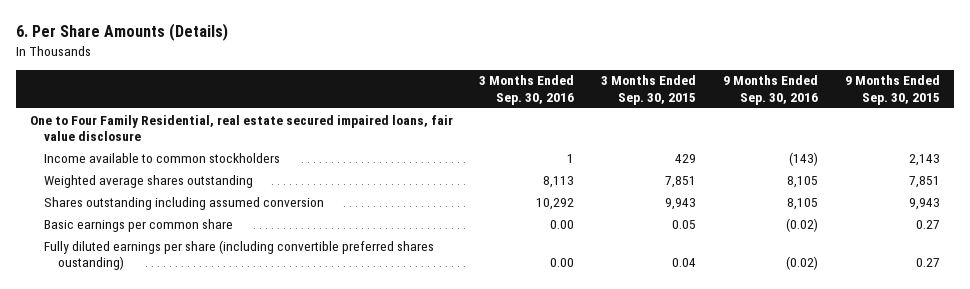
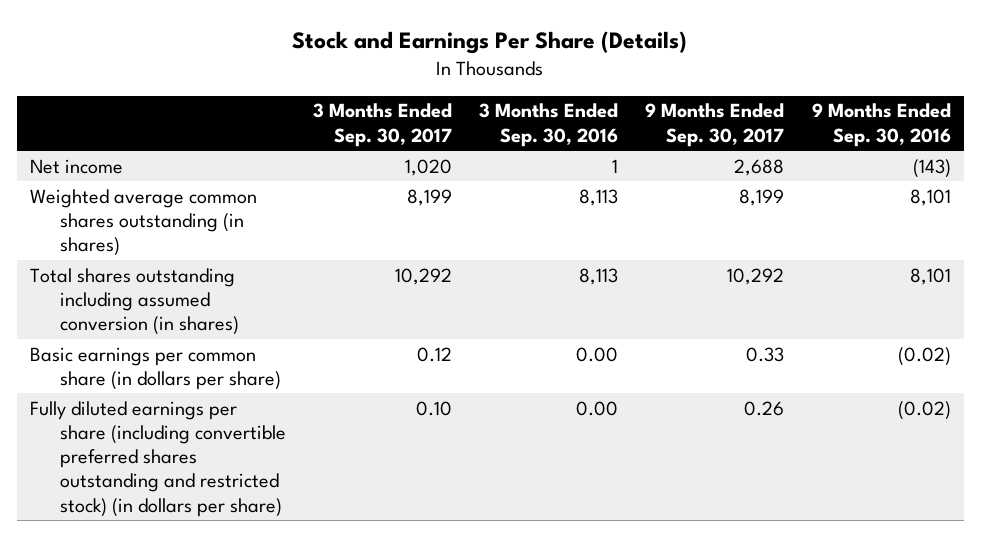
- 6. Per Share Amounts (Details)
+ Stock and Earnings Per Share (Details)
- | 3 Months Ended Sep. 30, 2016 | 3 Months Ended Sep. 30, 2015 | 9 Months Ended Sep. 30, 2016 | 9 Months Ended Sep. 30, 2015
+ | 3 Months Ended Sep. 30, 2017 | 3 Months Ended Sep. 30, 2016 | 9 Months Ended Sep. 30, 2017 | 9 Months Ended Sep. 30, 2016
- One to Four Family Residential, real estate secured impaired loans, fair value disclosure
- Income available to common stockholders | 1 | 429 | (143) | 2,143
- Weighted average shares outstanding | 8,113 | 7,851 | 8,105 | 7,851
- Shares outstanding including assumed conversion | 10,292 | 9,943 | 8,105 | 9,943
- Basic earnings per common share | 0.00 | 0.05 | (0.02) | 0.27
- Fully diluted earnings per share (including convertible preferred shares oustanding) | 0.00 | 0.04 | (0.02) | 0.27
+ Net income | 1,020 | 1 | 2,688 | (143)
+ Weighted average common shares outstanding (in shares) | 8,199 | 8,113 | 8,199 | 8,101
+ Total shares outstanding including assumed conversion (in shares) | 10,292 | 8,113 | 10,292 | 8,101
+ Basic earnings per common share (in dollars per share) | 0.12 | 0.00 | 0.33 | (0.02)
+ Fully diluted earnings per share (including convertible preferred shares outstanding and restricted stock) (in dollars per share) | 0.10 | 0.00 | 0.26 | (0.02)

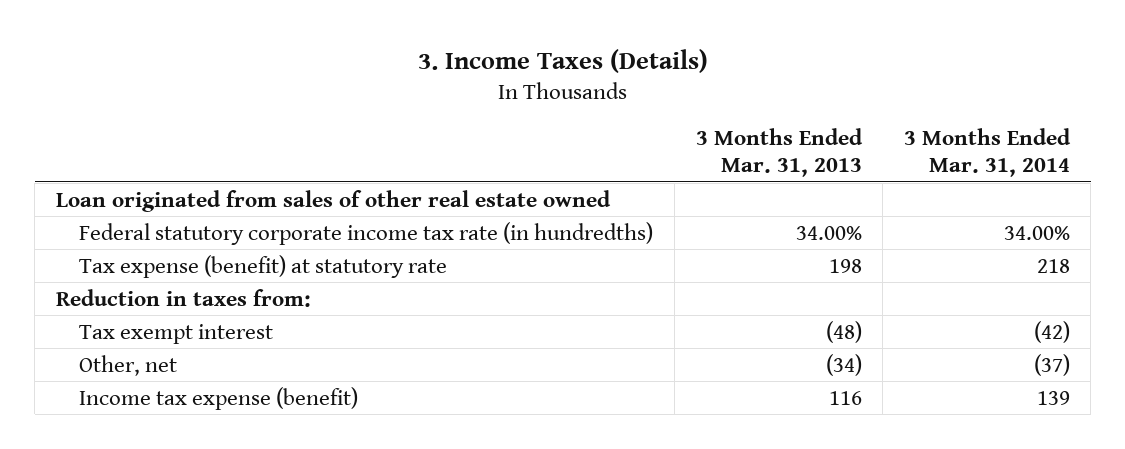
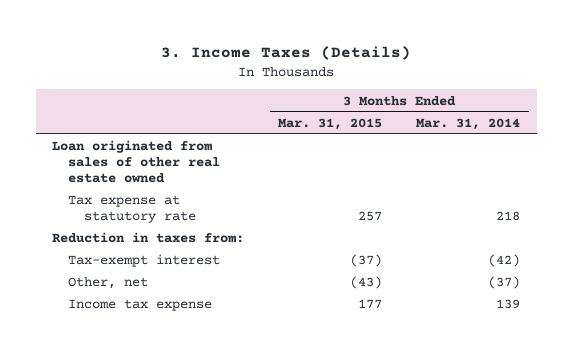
- | 3 Months Ended Mar. 31, 2013 | 3 Months Ended Mar. 31, 2014
+ | 3 Months Ended Mar. 31, 2015 | 3 Months Ended Mar. 31, 2014
- Federal statutory corporate income tax rate (in hundredths) | 34.00% | 34.00%
- Tax expense (benefit) at statutory rate | 198 | 218
+ Tax expense at statutory rate | 257 | 218
- Tax exempt interest | (48) | (42)
+ Tax-exempt interest | (37) | (42)
- Income tax expense (benefit) | 116 | 139
+ Income tax expense | 177 | 139

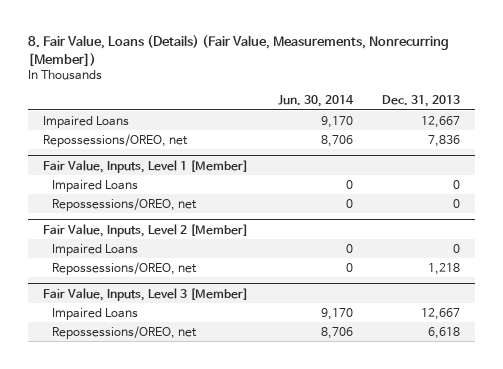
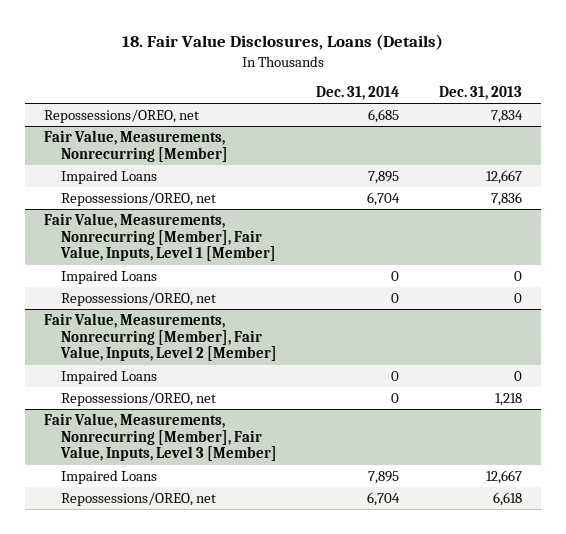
- 8. Fair Value, Loans (Details) (Fair Value, Measurements, Nonrecurring [Member])
+ 18. Fair Value Disclosures, Loans (Details)
- | Jun. 30, 2014 | Dec. 31, 2013
+ | Dec. 31, 2014 | Dec. 31, 2013
+ Repossessions/OREO, net | 6,685 | 7,834
+ Fair Value, Measurements, Nonrecurring [Member]
- Fair Value, Inputs, Level 1 [Member]
+ Fair Value, Measurements, Nonrecurring [Member], Fair Value, Inputs, Level 1 [Member]
- Fair Value, Inputs, Level 2 [Member]
+ Fair Value, Measurements, Nonrecurring [Member], Fair Value, Inputs, Level 2 [Member]
- Fair Value, Inputs, Level 3 [Member]
+ Fair Value, Measurements, Nonrecurring [Member], Fair Value, Inputs, Level 3 [Member]

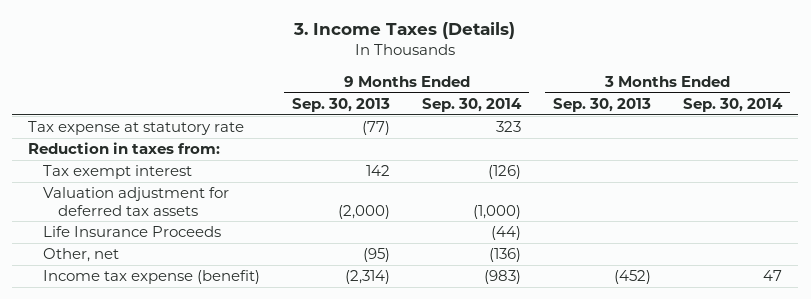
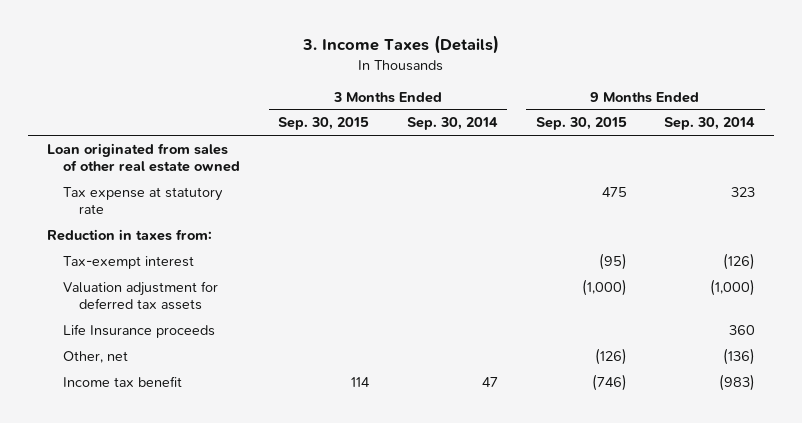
- | 9 Months Ended Sep. 30, 2013 | 9 Months Ended Sep. 30, 2014 | 3 Months Ended Sep. 30, 2013 | 3 Months Ended Sep. 30, 2014
+ | 3 Months Ended Sep. 30, 2015 | 3 Months Ended Sep. 30, 2014 | 9 Months Ended Sep. 30, 2015 | 9 Months Ended Sep. 30, 2014
+ Loan originated from sales of other real estate owned
- Tax exempt interest | 142 | (126) | |
+ Tax-exempt interest | | | (95) | (126)
- Life Insurance Proceeds | | (44) | |
+ Life Insurance proceeds | | | | 360
- Income tax expense (benefit) | (2,314) | (983) | (452) | 47
+ Income tax benefit | 114 | 47 | (746) | (983)

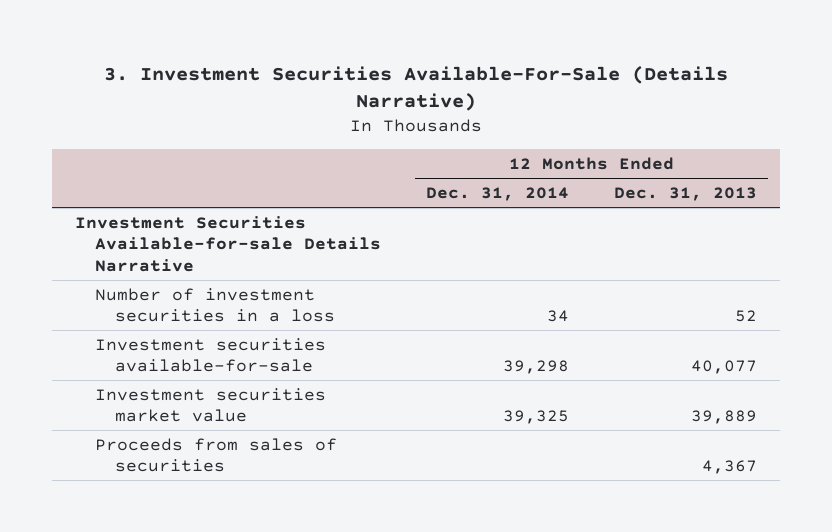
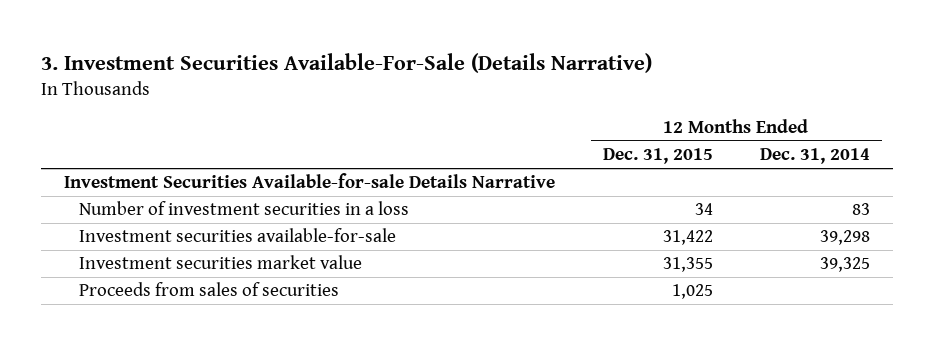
- | 12 Months Ended Dec. 31, 2014 | 12 Months Ended Dec. 31, 2013
+ | 12 Months Ended Dec. 31, 2015 | 12 Months Ended Dec. 31, 2014
- Number of investment securities in a loss | 34 | 52
+ Number of investment securities in a loss | 34 | 83

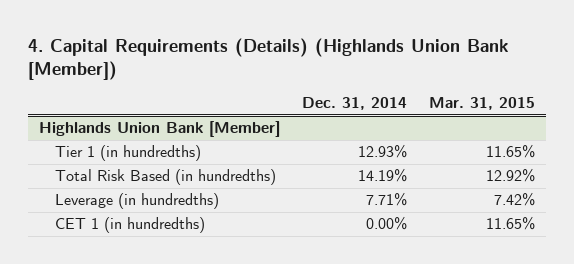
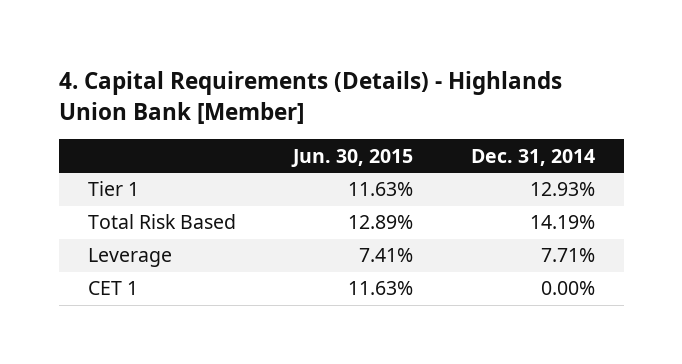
- 4. Capital Requirements (Details) (Highlands Union Bank [Member])
+ 4. Capital Requirements (Details) - Highlands Union Bank [Member]
- | Dec. 31, 2014 | Mar. 31, 2015
+ | Jun. 30, 2015 | Dec. 31, 2014
- Highlands Union Bank [Member]
- Tier 1 (in hundredths) | 12.93% | 11.65%
- Total Risk Based (in hundredths) | 14.19% | 12.92%
- Leverage (in hundredths) | 7.71% | 7.42%
- CET 1 (in hundredths) | 0.00% | 11.65%
+ Tier 1 | 11.63% | 12.93%
+ Total Risk Based | 12.89% | 14.19%
+ Leverage | 7.41% | 7.71%
+ CET 1 | 11.63% | 0.00%

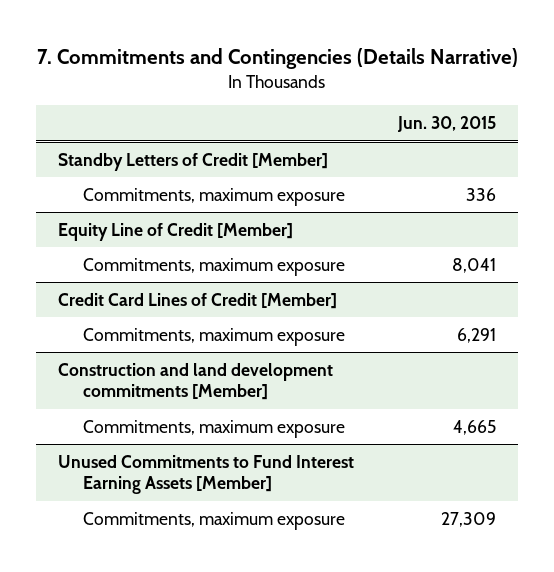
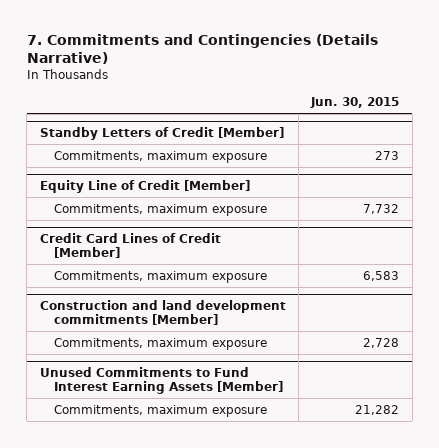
@ Standby Letters of Credit [Member]
- Commitments, maximum exposure | 336
+ Commitments, maximum exposure | 273
@ Equity Line of Credit [Member]
- Commitments, maximum exposure | 8,041
+ Commitments, maximum exposure | 7,732
@ Credit Card Lines of Credit [Member]
- Commitments, maximum exposure | 6,291
+ Commitments, maximum exposure | 6,583
@ Construction and land development commitments [Member]
- Commitments, maximum exposure | 4,665
+ Commitments, maximum exposure | 2,728
@ Unused Commitments to Fund Interest Earning Assets [Member]
- Commitments, maximum exposure | 27,309
+ Commitments, maximum exposure | 21,282

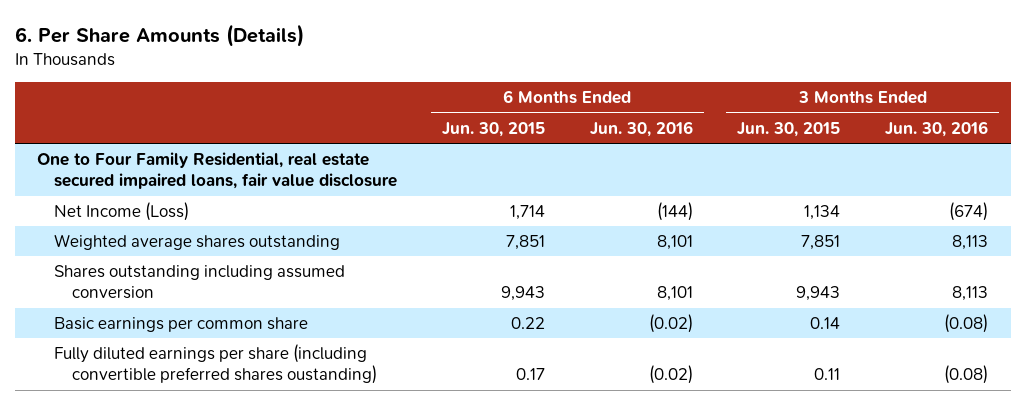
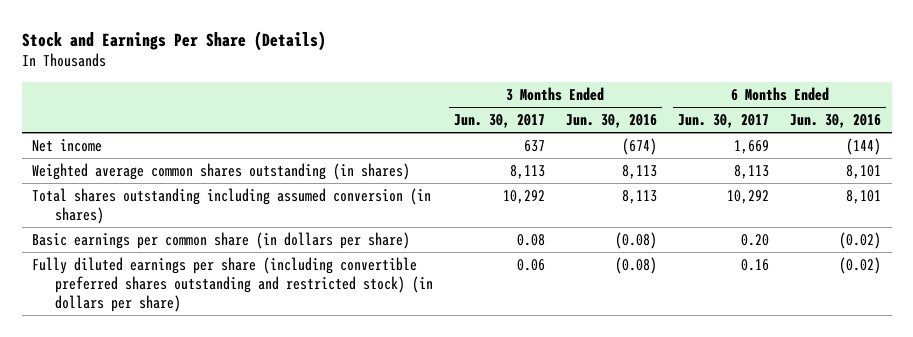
- 6. Per Share Amounts (Details)
+ Stock and Earnings Per Share (Details)
- | 6 Months Ended Jun. 30, 2015 | 6 Months Ended Jun. 30, 2016 | 3 Months Ended Jun. 30, 2015 | 3 Months Ended Jun. 30, 2016
+ | 3 Months Ended Jun. 30, 2017 | 3 Months Ended Jun. 30, 2016 | 6 Months Ended Jun. 30, 2017 | 6 Months Ended Jun. 30, 2016
- One to Four Family Residential, real estate secured impaired loans, fair value disclosure
- Net Income (Loss) | 1,714 | (144) | 1,134 | (674)
- Weighted average shares outstanding | 7,851 | 8,101 | 7,851 | 8,113
- Shares outstanding including assumed conversion | 9,943 | 8,101 | 9,943 | 8,113
- Basic earnings per common share | 0.22 | (0.02) | 0.14 | (0.08)
- Fully diluted earnings per share (including convertible preferred shares oustanding) | 0.17 | (0.02) | 0.11 | (0.08)
+ Net income | 637 | (674) | 1,669 | (144)
+ Weighted average common shares outstanding (in shares) | 8,113 | 8,113 | 8,113 | 8,101
+ Total shares outstanding including assumed conversion (in shares) | 10,292 | 8,113 | 10,292 | 8,101
+ Basic earnings per common share (in dollars per share) | 0.08 | (0.08) | 0.20 | (0.02)
+ Fully diluted earnings per share (including convertible preferred shares outstanding and restricted stock) (in dollars per share) | 0.06 | (0.08) | 0.16 | (0.02)

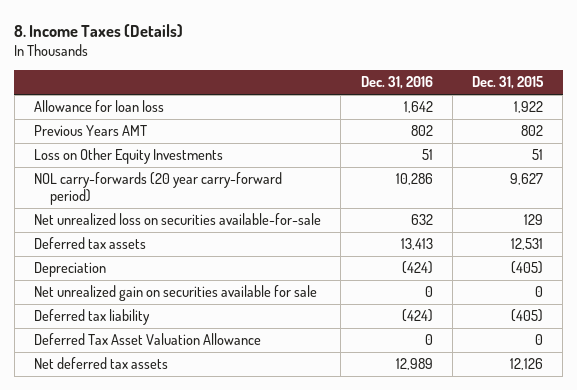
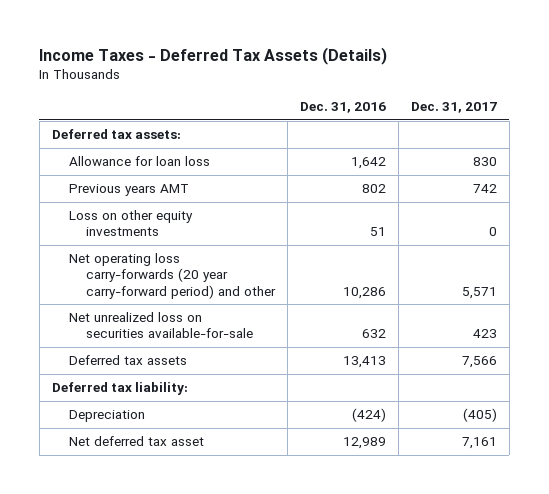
- 8. Income Taxes (Details)
+ Income Taxes - Deferred Tax Assets (Details)
- | Dec. 31, 2016 | Dec. 31, 2015
+ | Dec. 31, 2016 | Dec. 31, 2017
+ Deferred tax assets:
- Previous Years AMT | 802 | 802
- Loss on Other Equity Investments | 51 | 51
- NOL carry-forwards (20 year carry-forward period) | 10,286 | 9,627
+ Previous years AMT | 802 | 742
+ Loss on other equity investments | 51 | 0
+ Net operating loss carry-forwards (20 year carry-forward period) and other | 10,286 | 5,571
+ Deferred tax liability:
- Net unrealized gain on securities available for sale | 0 | 0
- Deferred tax liability | (424) | (405)
- Deferred Tax Asset Valuation Allowance | 0 | 0
- Net deferred tax assets | 12,989 | 12,126
+ Net deferred tax asset | 12,989 | 7,161

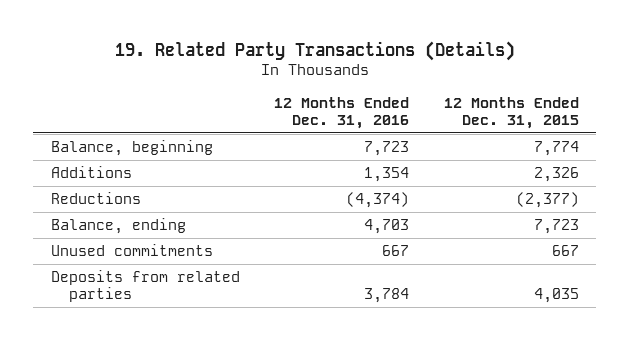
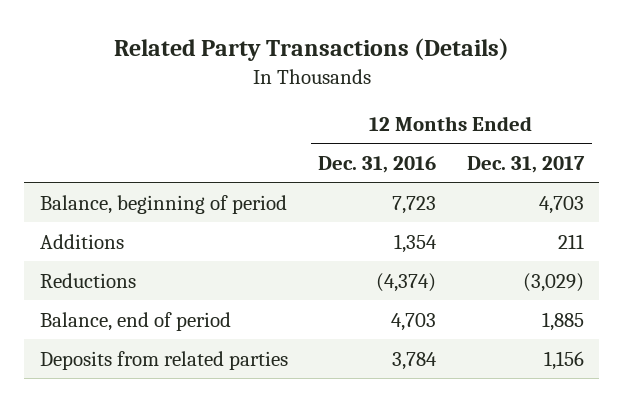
- 19. Related Party Transactions (Details)
+ Related Party Transactions (Details)
- | 12 Months Ended Dec. 31, 2016 | 12 Months Ended Dec. 31, 2015
+ | 12 Months Ended Dec. 31, 2016 | 12 Months Ended Dec. 31, 2017
- Balance, beginning | 7,723 | 7,774
+ Balance, beginning of period | 7,723 | 4,703
- Balance, ending | 4,703 | 7,723
- Unused commitments | 667 | 667
+ Balance, end of period | 4,703 | 1,885

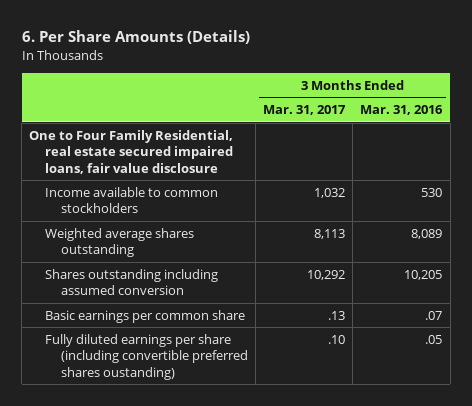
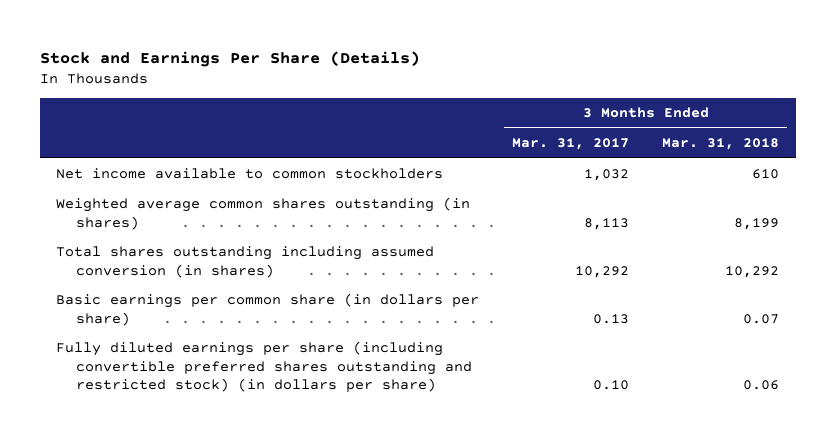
- 6. Per Share Amounts (Details)
+ Stock and Earnings Per Share (Details)
- | 3 Months Ended Mar. 31, 2017 | 3 Months Ended Mar. 31, 2016
+ | 3 Months Ended Mar. 31, 2017 | 3 Months Ended Mar. 31, 2018
- One to Four Family Residential, real estate secured impaired loans, fair value disclosure
- Income available to common stockholders | 1,032 | 530
- Weighted average shares outstanding | 8,113 | 8,089
- Shares outstanding including assumed conversion | 10,292 | 10,205
- Basic earnings per common share | .13 | .07
- Fully diluted earnings per share (including convertible preferred shares oustanding) | .10 | .05
+ Net income available to common stockholders | 1,032 | 610
+ Weighted average common shares outstanding (in shares) | 8,113 | 8,199
+ Total shares outstanding including assumed conversion (in shares) | 10,292 | 10,292
+ Basic earnings per common share (in dollars per share) | 0.13 | 0.07
+ Fully diluted earnings per share (including convertible preferred shares outstanding and restricted stock) (in dollars per share) | 0.10 | 0.06

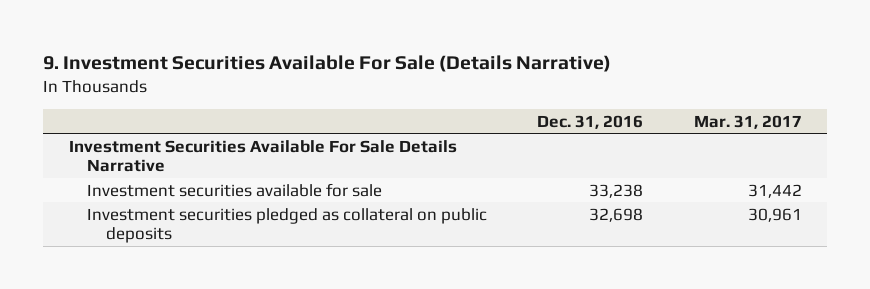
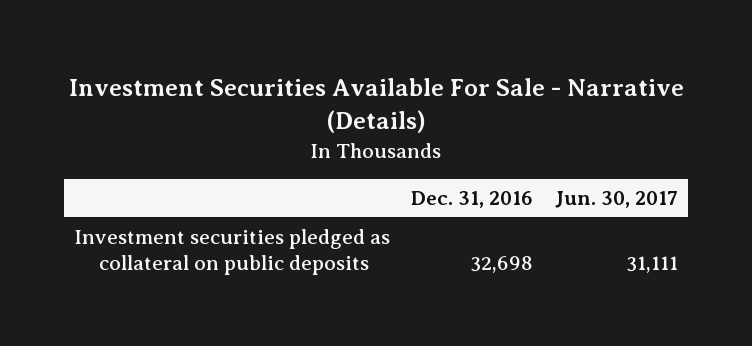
- 9. Investment Securities Available For Sale (Details Narrative)
+ Investment Securities Available For Sale - Narrative (Details)
- | Dec. 31, 2016 | Mar. 31, 2017
+ | Dec. 31, 2016 | Jun. 30, 2017
- Investment Securities Available For Sale Details Narrative
- Investment securities available for sale | 33,238 | 31,442

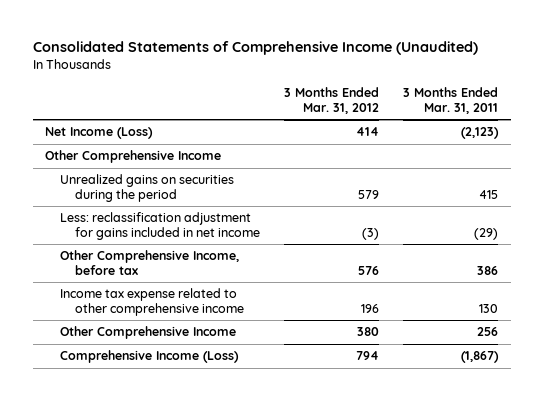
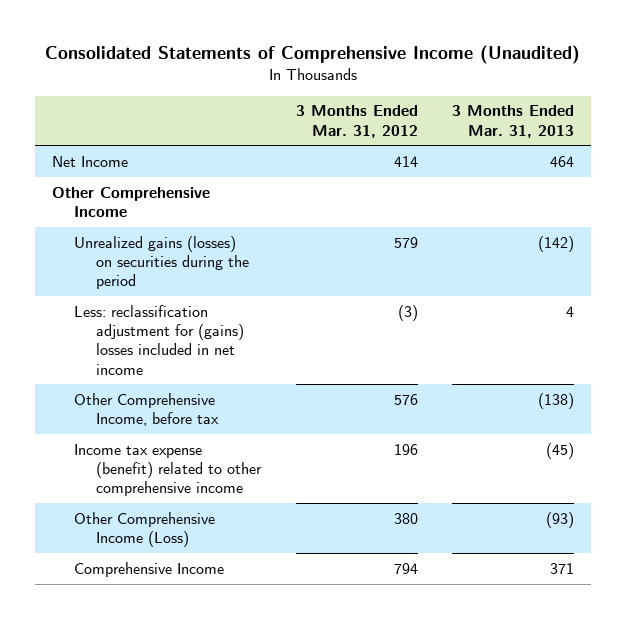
- | 3 Months Ended Mar. 31, 2012 | 3 Months Ended Mar. 31, 2011
+ | 3 Months Ended Mar. 31, 2012 | 3 Months Ended Mar. 31, 2013
- Net Income (Loss) | 414 | (2,123)
+ Net Income | 414 | 464
- Unrealized gains on securities during the period | 579 | 415
- Less: reclassification adjustment for gains included in net income | (3) | (29)
+ Unrealized gains (losses) on securities during the period | 579 | (142)
+ Less: reclassification adjustment for (gains) losses included in net income | (3) | 4
- Income tax expense related to other comprehensive income | 196 | 130
- Other Comprehensive Income | 380 | 256
- Comprehensive Income (Loss) | 794 | (1,867)
+ Income tax expense (benefit) related to other comprehensive income | 196 | (45)
+ Other Comprehensive Income (Loss) | 380 | (93)
+ Comprehensive Income | 794 | 371

